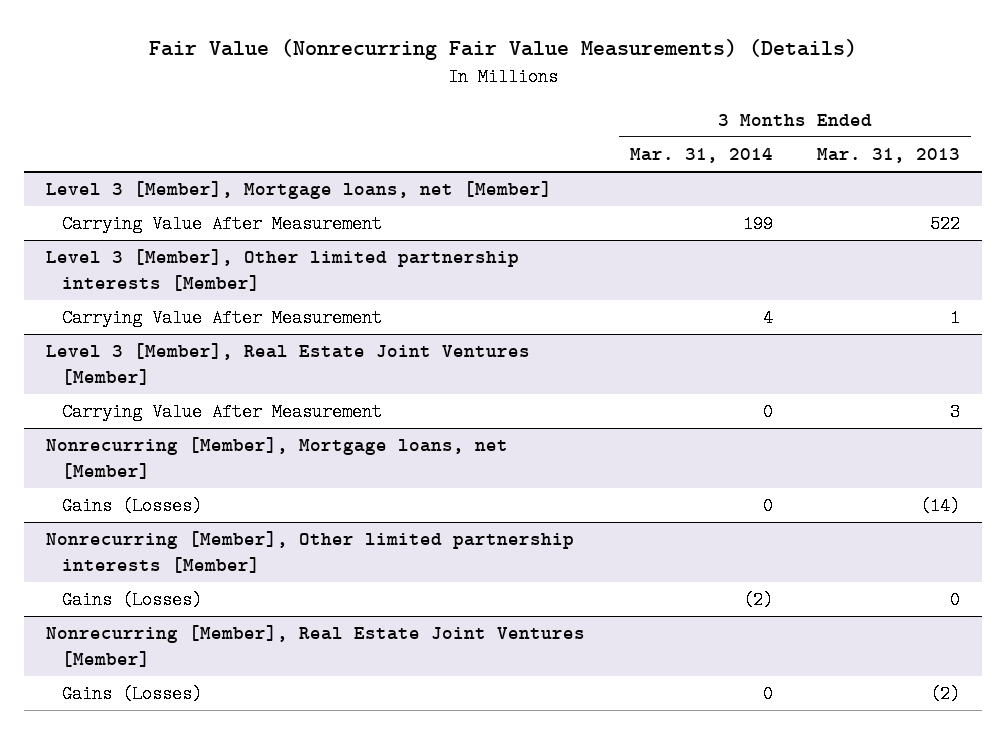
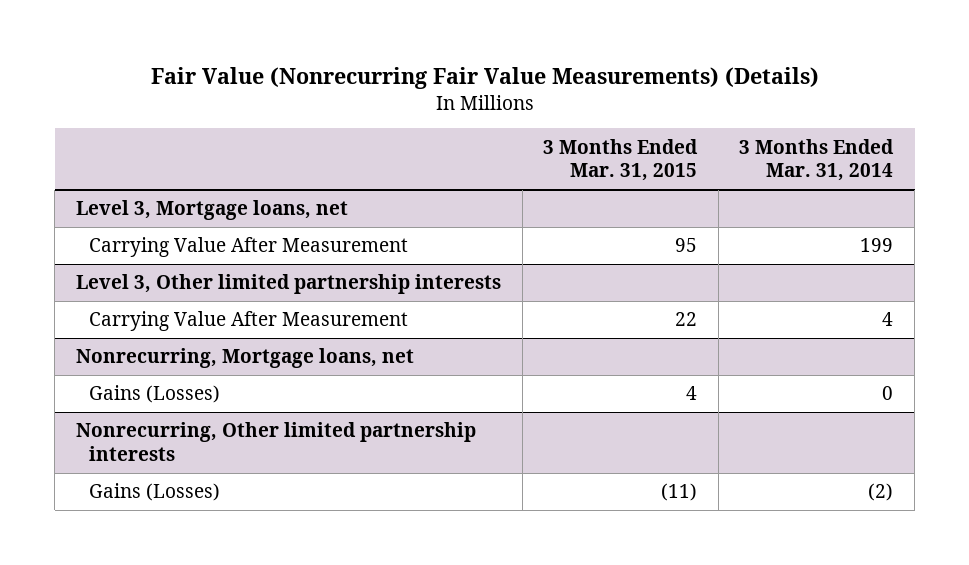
- | 3 Months Ended Mar. 31, 2014 | 3 Months Ended Mar. 31, 2013
+ | 3 Months Ended Mar. 31, 2015 | 3 Months Ended Mar. 31, 2014
- Level 3 [Member], Mortgage loans, net [Member]
+ Level 3, Mortgage loans, net
- Level 3 [Member], Other limited partnership interests [Member]
+ Level 3, Other limited partnership interests
- Level 3 [Member], Real Estate Joint Ventures [Member]
- Carrying Value After Measurement | 0 | 3
- Nonrecurring [Member], Mortgage loans, net [Member]
+ Nonrecurring, Mortgage loans, net
- Nonrecurring [Member], Other limited partnership interests [Member]
+ Nonrecurring, Other limited partnership interests
- Nonrecurring [Member], Real Estate Joint Ventures [Member]
- Gains (Losses) | 0 | (2)

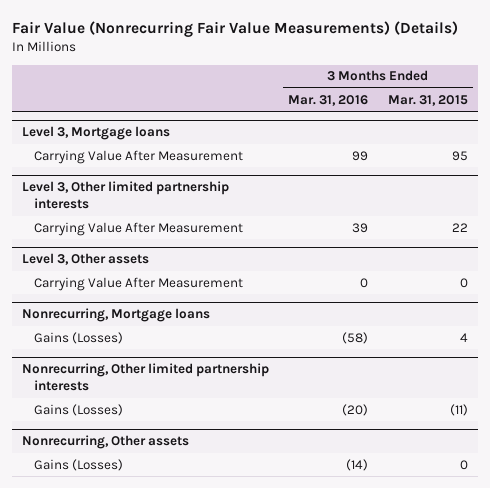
- | 3 Months Ended Mar. 31, 2015 | 3 Months Ended Mar. 31, 2014
+ | 3 Months Ended Mar. 31, 2016 | 3 Months Ended Mar. 31, 2015
- Level 3, Mortgage loans, net
+ Level 3, Mortgage loans
- Nonrecurring, Mortgage loans, net
+ Level 3, Other assets
+ Carrying Value After Measurement | 0 | 0
+ Nonrecurring, Mortgage loans
+ Nonrecurring, Other assets
+ Gains (Losses) | (14) | 0

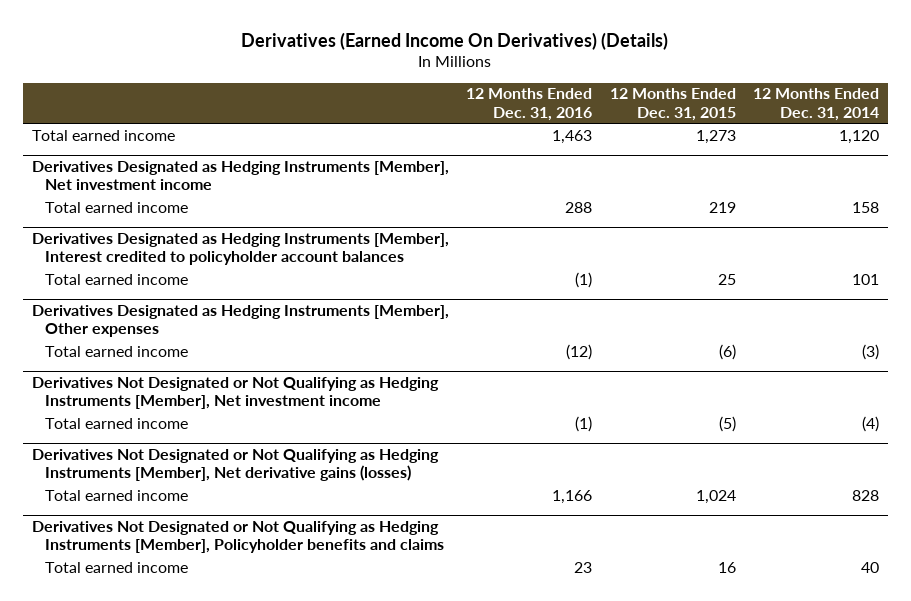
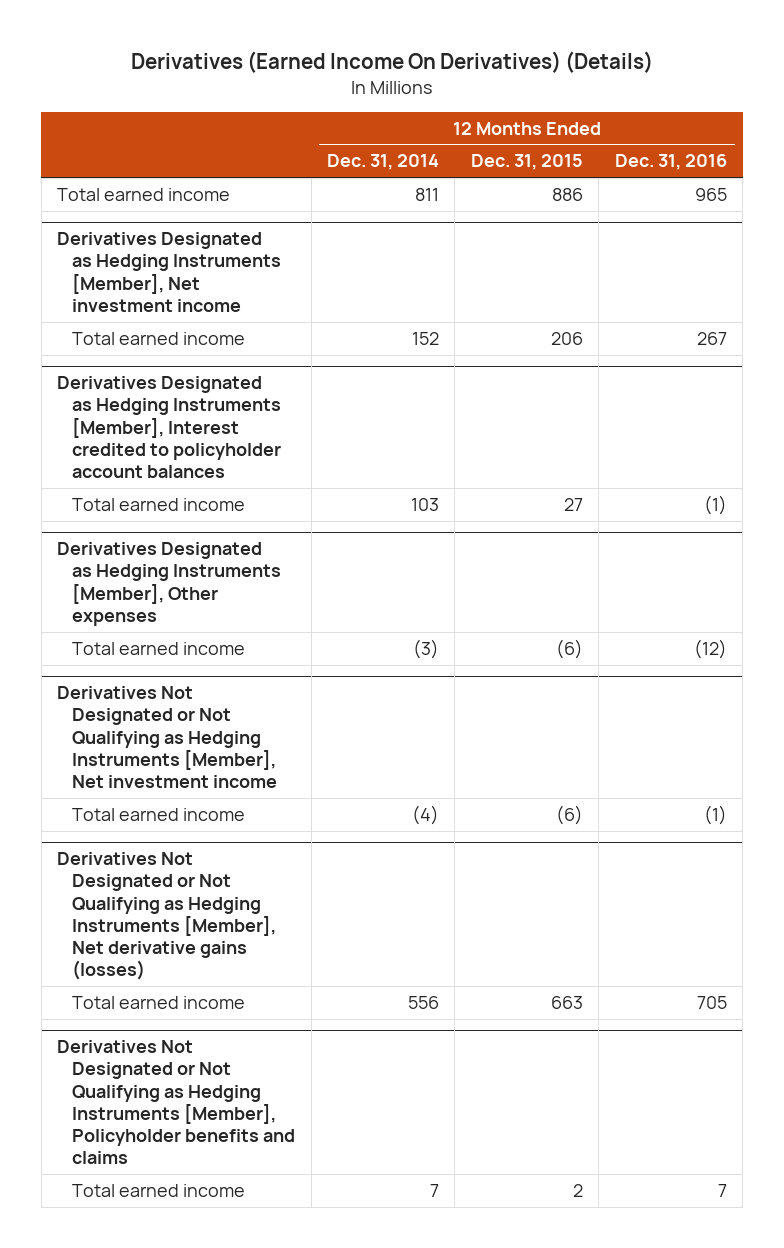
- | 12 Months Ended Dec. 31, 2016 | 12 Months Ended Dec. 31, 2015 | 12 Months Ended Dec. 31, 2014
+ | 12 Months Ended Dec. 31, 2014 | 12 Months Ended Dec. 31, 2015 | 12 Months Ended Dec. 31, 2016
- Total earned income | 1,463 | 1,273 | 1,120
+ Total earned income | 811 | 886 | 965
@ Derivatives Designated as Hedging Instruments [Member], Net investment income
- Total earned income | 288 | 219 | 158
+ Total earned income | 152 | 206 | 267
@ Derivatives Designated as Hedging Instruments [Member], Interest credited to policyholder account balances
- Total earned income | (1) | 25 | 101
+ Total earned income | 103 | 27 | (1)
@ Derivatives Not Designated or Not Qualifying as Hedging Instruments [Member], Net investment income
- Total earned income | (1) | (5) | (4)
+ Total earned income | (4) | (6) | (1)
@ Derivatives Not Designated or Not Qualifying as Hedging Instruments [Member], Net derivative gains (losses)
- Total earned income | 1,166 | 1,024 | 828
+ Total earned income | 556 | 663 | 705
@ Derivatives Not Designated or Not Qualifying as Hedging Instruments [Member], Policyholder benefits and claims
- Total earned income | 23 | 16 | 40
+ Total earned income | 7 | 2 | 7

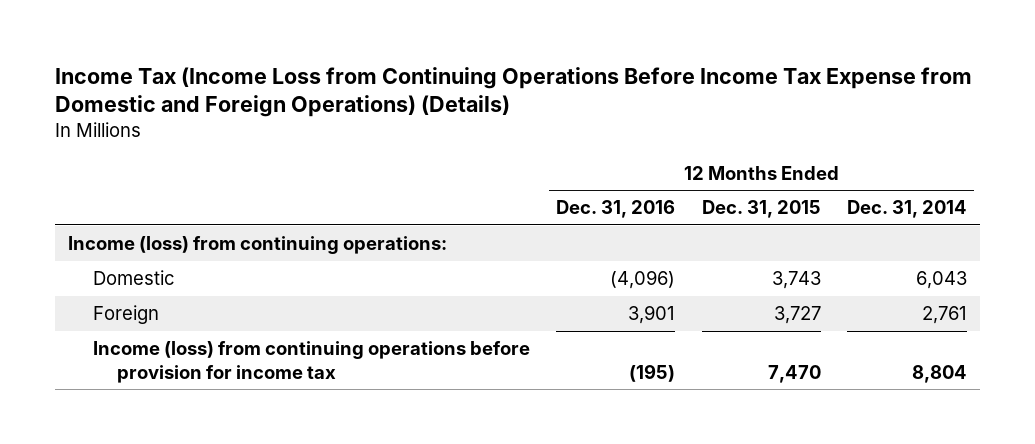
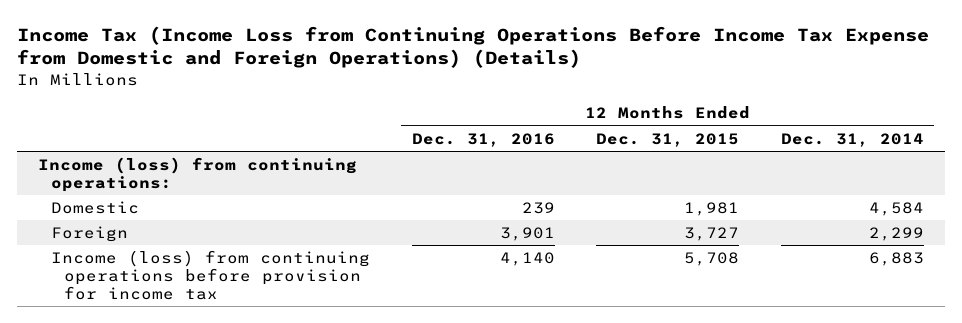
- Domestic | (4,096) | 3,743 | 6,043
- Foreign | 3,901 | 3,727 | 2,761
- Income (loss) from continuing operations before provision for income tax | (195) | 7,470 | 8,804
+ Domestic | 239 | 1,981 | 4,584
+ Foreign | 3,901 | 3,727 | 2,299
+ Income (loss) from continuing operations before provision for income tax | 4,140 | 5,708 | 6,883

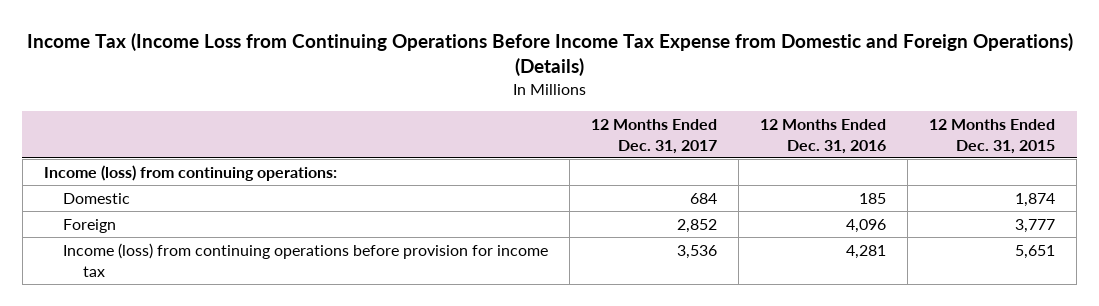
- | 12 Months Ended Dec. 31, 2016 | 12 Months Ended Dec. 31, 2015 | 12 Months Ended Dec. 31, 2014
+ | 12 Months Ended Dec. 31, 2017 | 12 Months Ended Dec. 31, 2016 | 12 Months Ended Dec. 31, 2015
- Domestic | 239 | 1,981 | 4,584
- Foreign | 3,901 | 3,727 | 2,299
- Income (loss) from continuing operations before provision for income tax | 4,140 | 5,708 | 6,883
+ Domestic | 684 | 185 | 1,874
+ Foreign | 2,852 | 4,096 | 3,777
+ Income (loss) from continuing operations before provision for income tax | 3,536 | 4,281 | 5,651

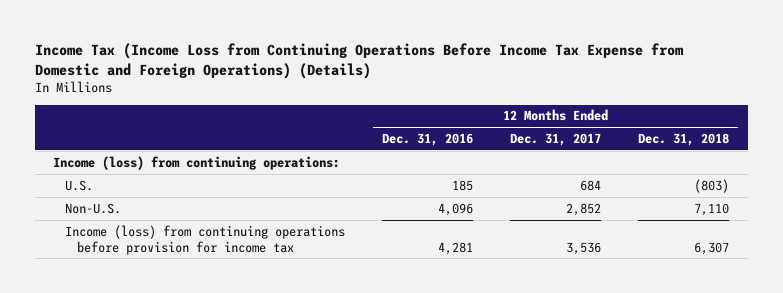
- | 12 Months Ended Dec. 31, 2017 | 12 Months Ended Dec. 31, 2016 | 12 Months Ended Dec. 31, 2015
+ | 12 Months Ended Dec. 31, 2016 | 12 Months Ended Dec. 31, 2017 | 12 Months Ended Dec. 31, 2018
- Domestic | 684 | 185 | 1,874
- Foreign | 2,852 | 4,096 | 3,777
+ U.S. | 185 | 684 | (803)
+ Non-U.S. | 4,096 | 2,852 | 7,110

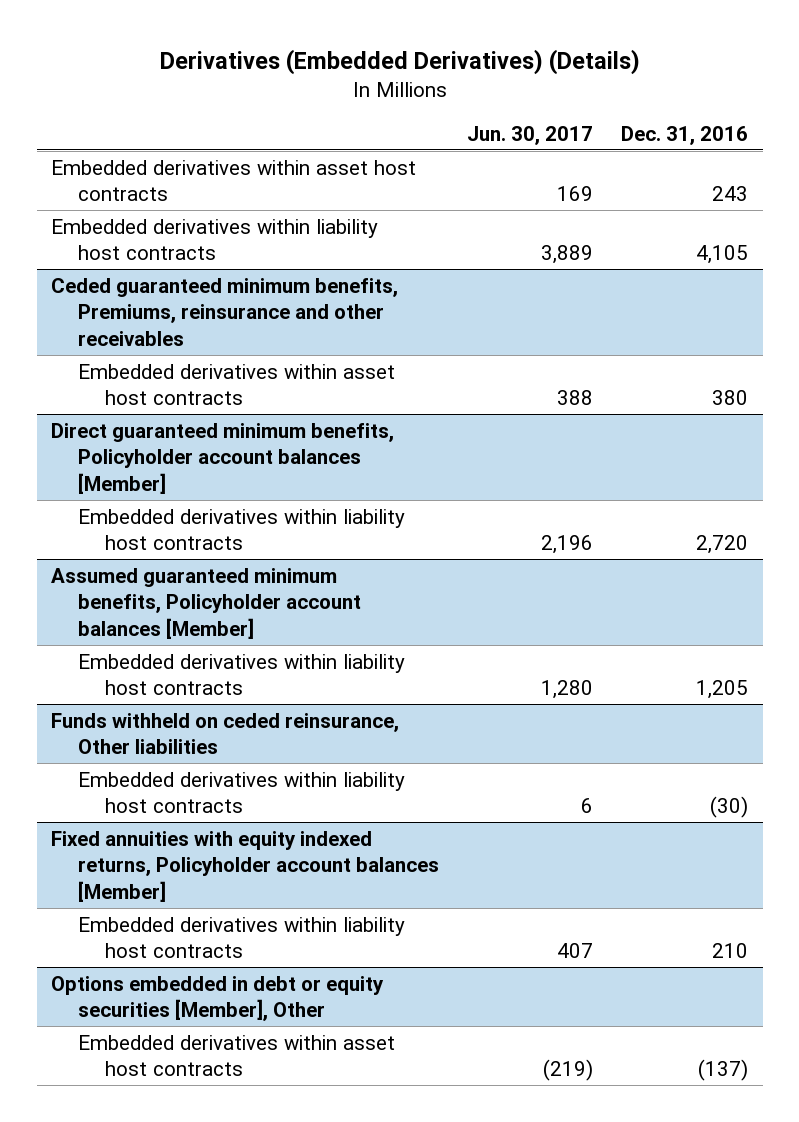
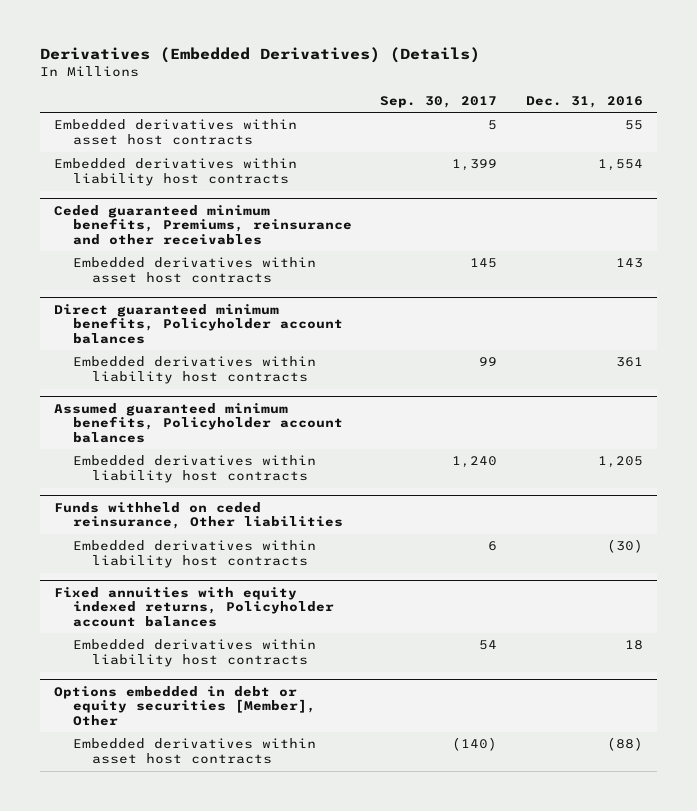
- | Jun. 30, 2017 | Dec. 31, 2016
+ | Sep. 30, 2017 | Dec. 31, 2016
- Embedded derivatives within asset host contracts | 169 | 243
- Embedded derivatives within liability host contracts | 3,889 | 4,105
+ Embedded derivatives within asset host contracts | 5 | 55
+ Embedded derivatives within liability host contracts | 1,399 | 1,554
@ Ceded guaranteed minimum benefits, Premiums, reinsurance and other receivables
- Embedded derivatives within asset host contracts | 388 | 380
- Direct guaranteed minimum benefits, Policyholder account balances [Member]
- Embedded derivatives within liability host contracts | 2,196 | 2,720
- Assumed guaranteed minimum benefits, Policyholder account balances [Member]
@ Ceded guaranteed minimum benefits, Premiums, reinsurance and other receivables
+ Embedded derivatives within asset host contracts | 145 | 143
+ Direct guaranteed minimum benefits, Policyholder account balances
+ Embedded derivatives within liability host contracts | 99 | 361
+ Assumed guaranteed minimum benefits, Policyholder account balances
- Fixed annuities with equity indexed returns, Policyholder account balances [Member]
- Embedded derivatives within liability host contracts | 407 | 210
+ Fixed annuities with equity indexed returns, Policyholder account balances
+ Embedded derivatives within liability host contracts | 54 | 18
@ Options embedded in debt or equity securities [Member], Other
- Embedded derivatives within asset host contracts | (219) | (137)
+ Embedded derivatives within asset host contracts | (140) | (88)

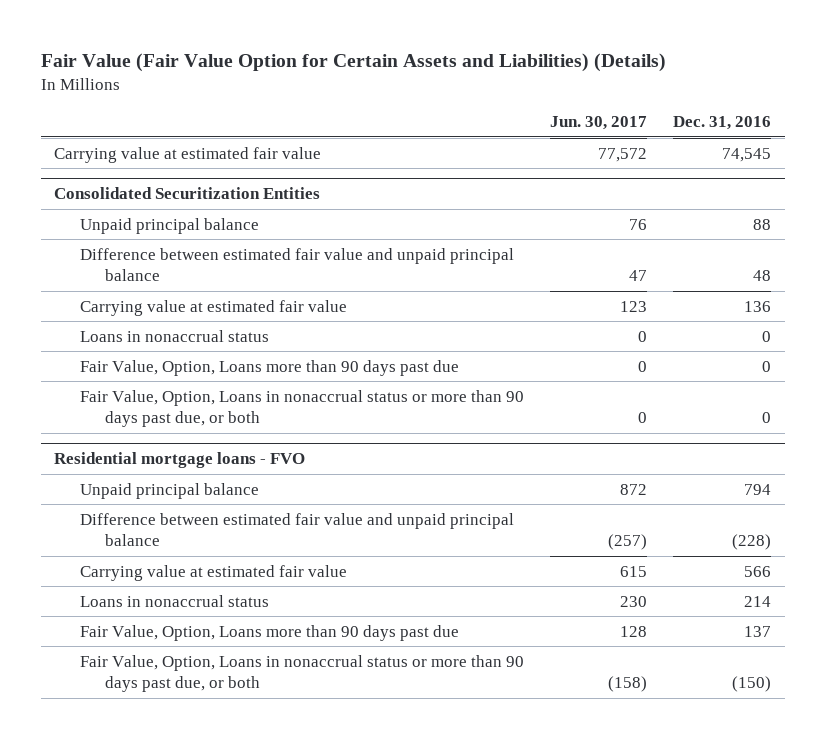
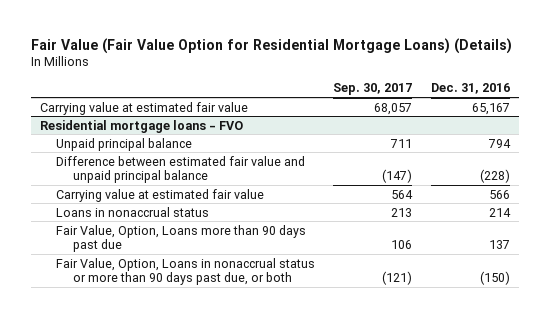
- Fair Value (Fair Value Option for Certain Assets and Liabilities) (Details)
+ Fair Value (Fair Value Option for Residential Mortgage Loans) (Details)
- | Jun. 30, 2017 | Dec. 31, 2016
+ | Sep. 30, 2017 | Dec. 31, 2016
- Carrying value at estimated fair value | 77,572 | 74,545
- Consolidated Securitization Entities
- Unpaid principal balance | 76 | 88
- Difference between estimated fair value and unpaid principal balance | 47 | 48
- Carrying value at estimated fair value | 123 | 136
- Loans in nonaccrual status | 0 | 0
- Fair Value, Option, Loans more than 90 days past due | 0 | 0
- Fair Value, Option, Loans in nonaccrual status or more than 90 days past due, or both | 0 | 0
+ Carrying value at estimated fair value | 68,057 | 65,167

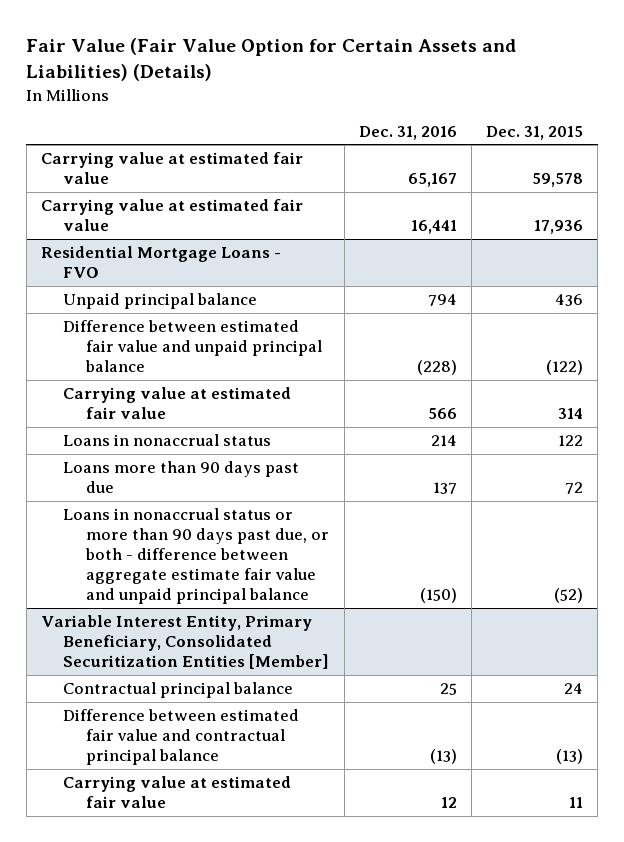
- Fair Value (Fair Value Option for Residential Mortgage Loans) (Details)
+ Fair Value (Fair Value Option for Certain Assets and Liabilities) (Details)
- | Sep. 30, 2017 | Dec. 31, 2016
+ | Dec. 31, 2016 | Dec. 31, 2015
- Residential mortgage loans - FVO
+ Carrying value at estimated fair value | 16,441 | 17,936
+ Residential Mortgage Loans - FVO
- Fair Value, Option, Loans more than 90 days past due | 106 | 137
- Fair Value, Option, Loans in nonaccrual status or more than 90 days past due, or both | (121) | (150)
+ Loans more than 90 days past due | 137 | 72
+ Loans in nonaccrual status or more than 90 days past due, or both - difference between aggregate estimate fair value and unpaid principal balance | (150) | (52)
+ Variable Interest Entity, Primary Beneficiary, Consolidated Securitization Entities [Member]
+ Contractual principal balance | 25 | 24
+ Difference between estimated fair value and contractual principal balance | (13) | (13)
+ Carrying value at estimated fair value | 12 | 11

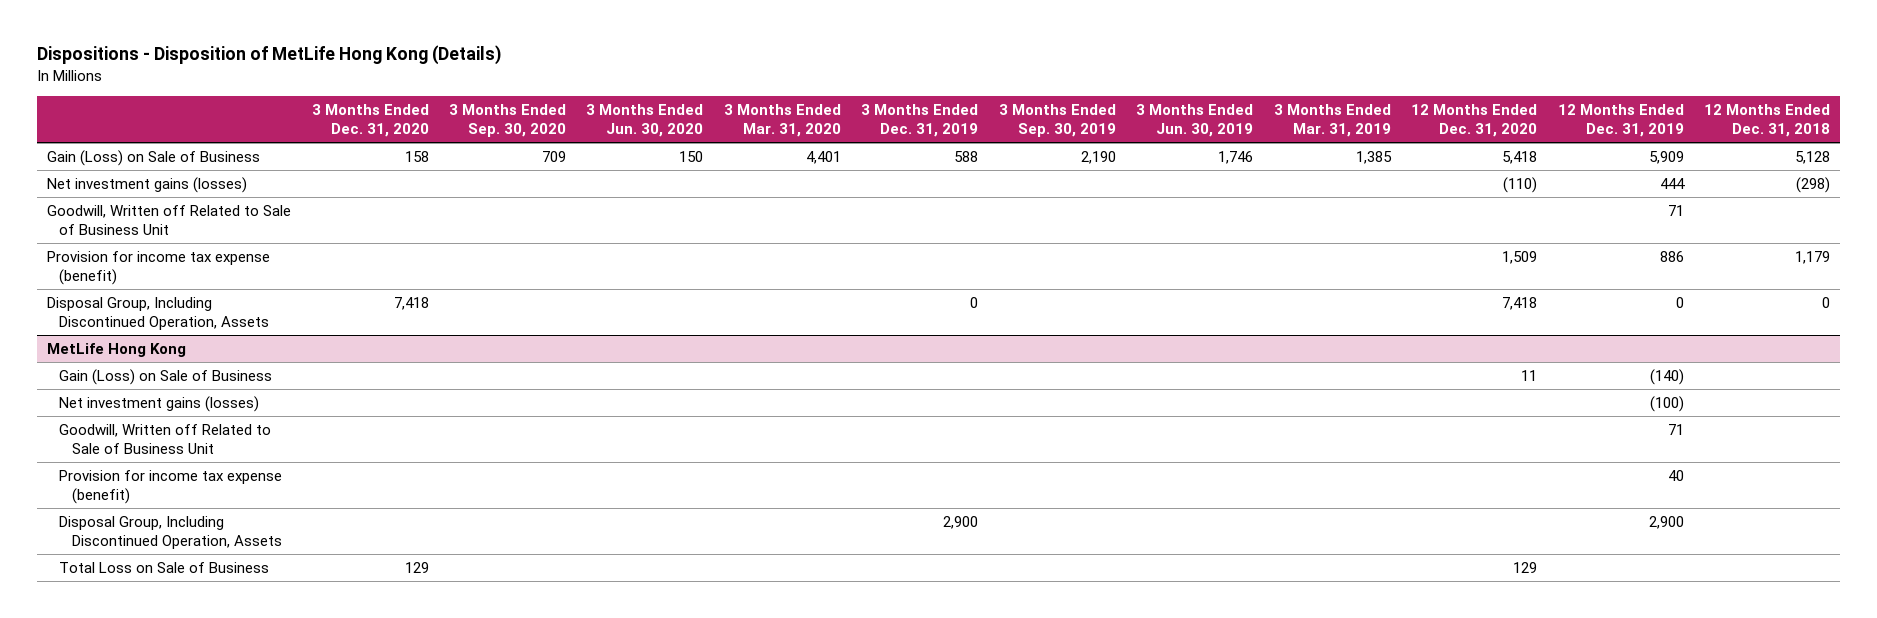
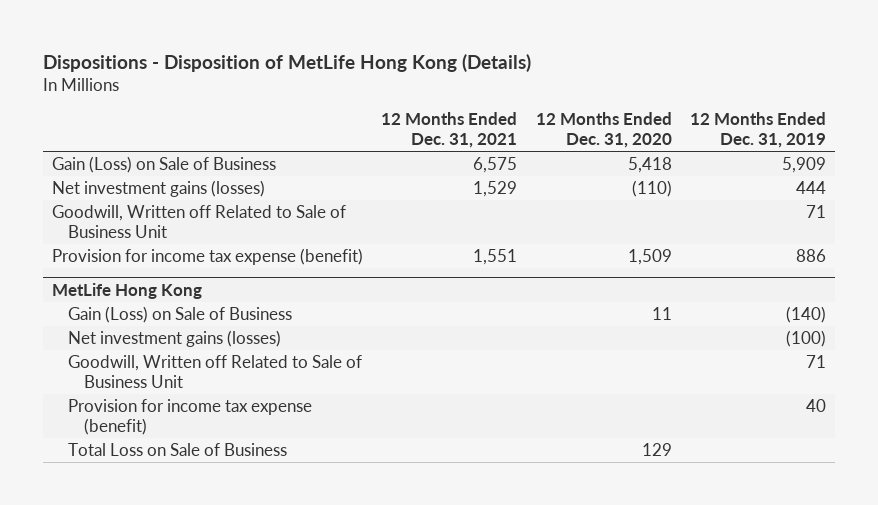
- | 3 Months Ended Dec. 31, 2020 | 3 Months Ended Sep. 30, 2020 | 3 Months Ended Jun. 30, 2020 | 3 Months Ended Mar. 31, 2020 | 3 Months Ended Dec. 31, 2019 | 3 Months Ended Sep. 30, 2019 | 3 Months Ended Jun. 30, 2019 | 3 Months Ended Mar. 31, 2019 | 12 Months Ended Dec. 31, 2020 | 12 Months Ended Dec. 31, 2019 | 12 Months Ended Dec. 31, 2018
+ | 12 Months Ended Dec. 31, 2021 | 12 Months Ended Dec. 31, 2020 | 12 Months Ended Dec. 31, 2019
- Disposal Group, Including Discontinued Operation, Assets | 7,418 | | | | 0 | | | | 7,418 | 0 | 0
@ MetLife Hong Kong
- Disposal Group, Including Discontinued Operation, Assets | | | | | 2,900 | | | | | 2,900 |

